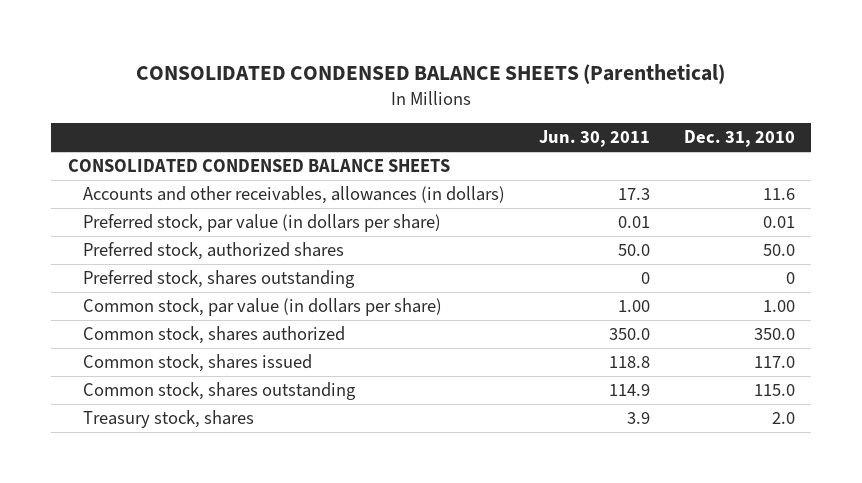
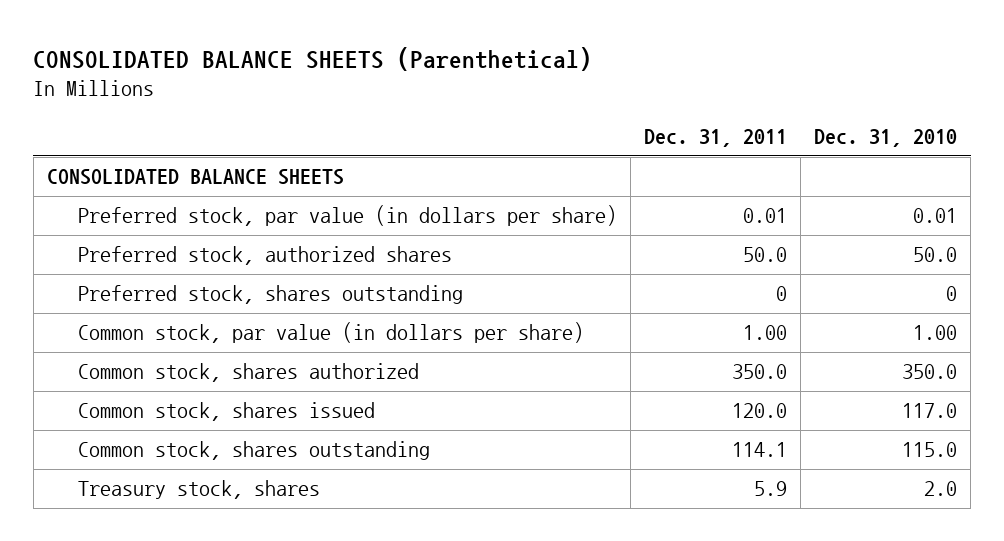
- CONSOLIDATED CONDENSED BALANCE SHEETS (Parenthetical)
+ CONSOLIDATED BALANCE SHEETS (Parenthetical)
- | Jun. 30, 2011 | Dec. 31, 2010
+ | Dec. 31, 2011 | Dec. 31, 2010
- CONSOLIDATED CONDENSED BALANCE SHEETS
- Accounts and other receivables, allowances (in dollars) | 17.3 | 11.6
+ CONSOLIDATED BALANCE SHEETS

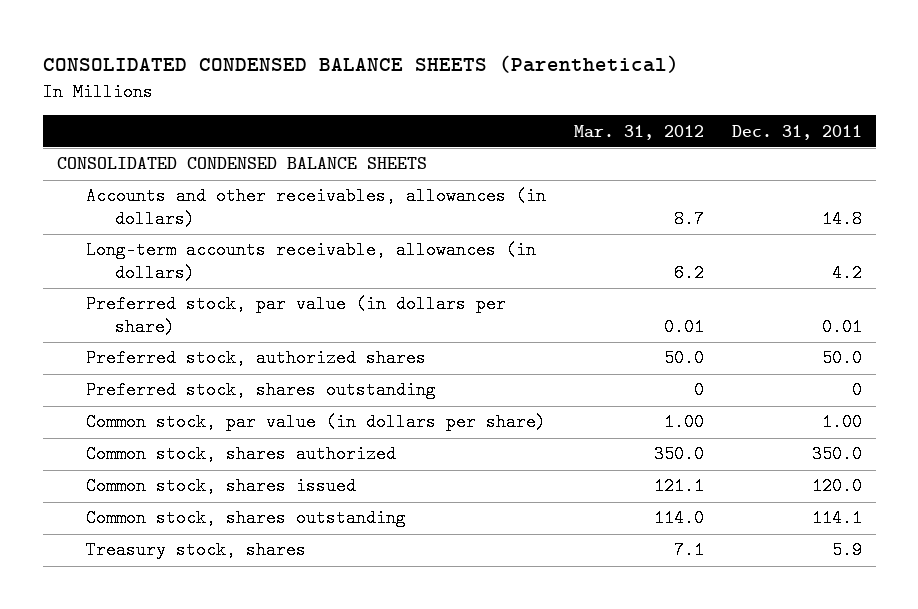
- CONSOLIDATED BALANCE SHEETS (Parenthetical)
+ CONSOLIDATED CONDENSED BALANCE SHEETS (Parenthetical)
- | Dec. 31, 2011 | Dec. 31, 2010
+ | Mar. 31, 2012 | Dec. 31, 2011
- CONSOLIDATED BALANCE SHEETS
+ CONSOLIDATED CONDENSED BALANCE SHEETS
+ Accounts and other receivables, allowances (in dollars) | 8.7 | 14.8
+ Long-term accounts receivable, allowances (in dollars) | 6.2 | 4.2

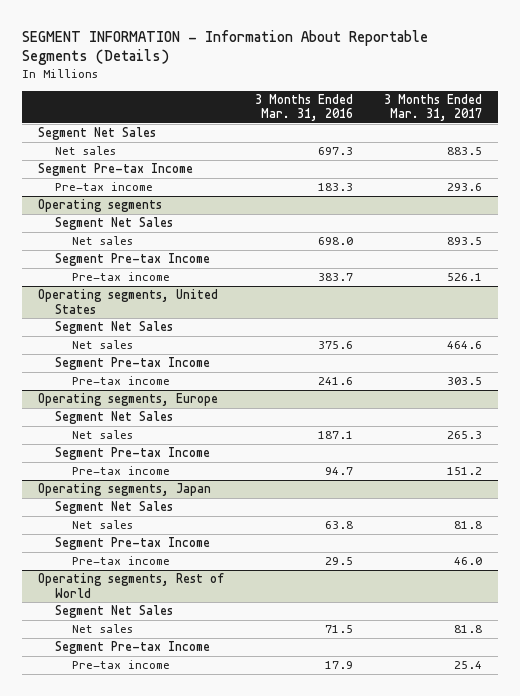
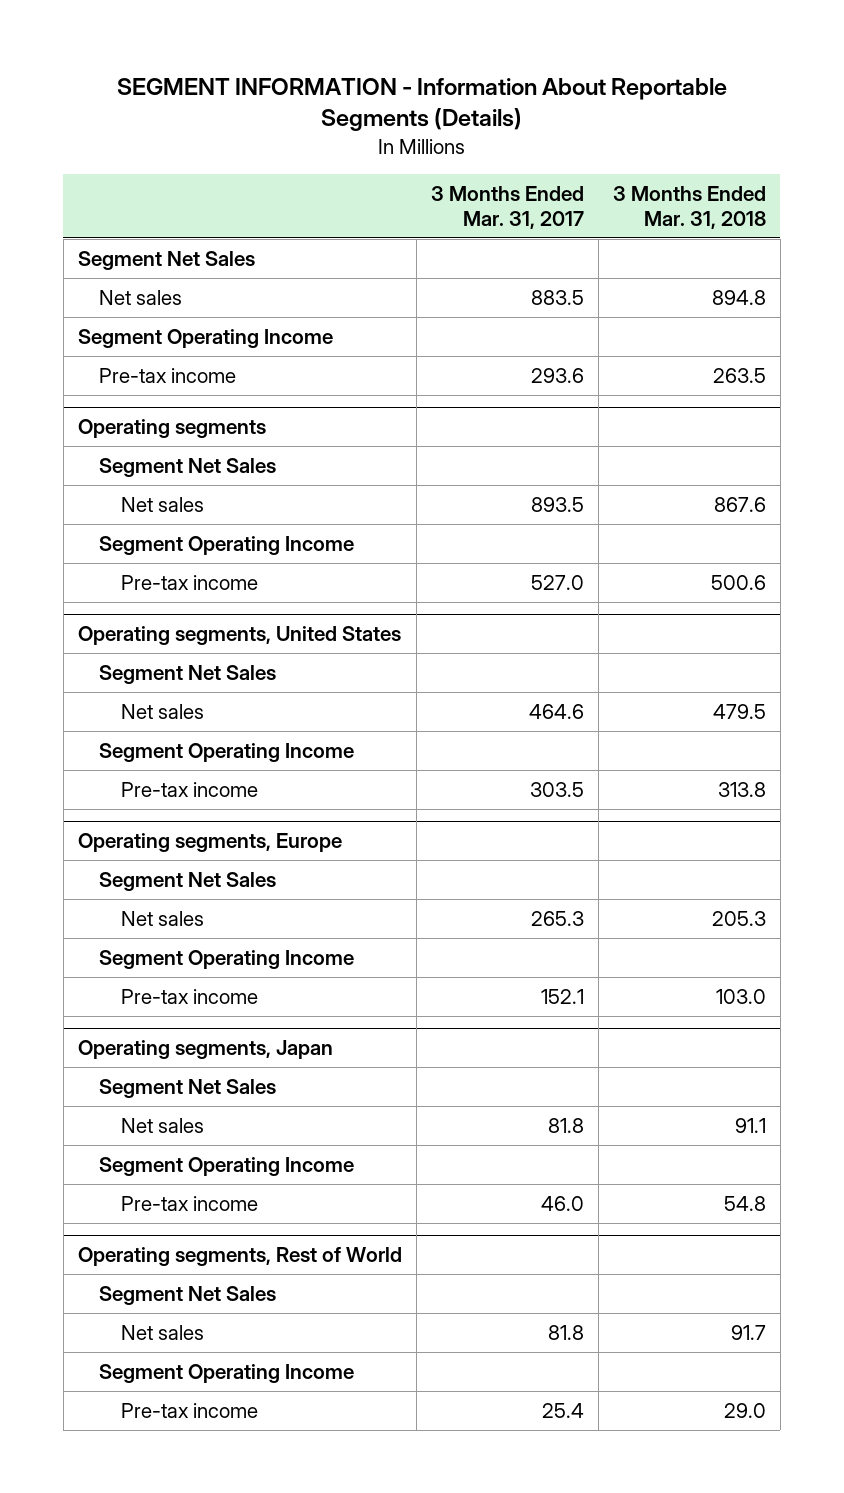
- | 3 Months Ended Mar. 31, 2016 | 3 Months Ended Mar. 31, 2017
+ | 3 Months Ended Mar. 31, 2017 | 3 Months Ended Mar. 31, 2018
- Segment Pre-tax Income
+ Segment Operating Income
@ Operating segments
- Segment Pre-tax Income
- Pre-tax income | 383.7 | 526.1
+ Segment Operating Income
+ Pre-tax income | 527.0 | 500.6
@ Operating segments, United States
- Segment Pre-tax Income
+ Segment Operating Income
@ Operating segments, Europe
- Segment Pre-tax Income
- Pre-tax income | 94.7 | 151.2
+ Segment Operating Income
+ Pre-tax income | 152.1 | 103.0
@ Operating segments, Japan
- Segment Pre-tax Income
+ Segment Operating Income
@ Operating segments, Rest of World
- Segment Pre-tax Income
+ Segment Operating Income

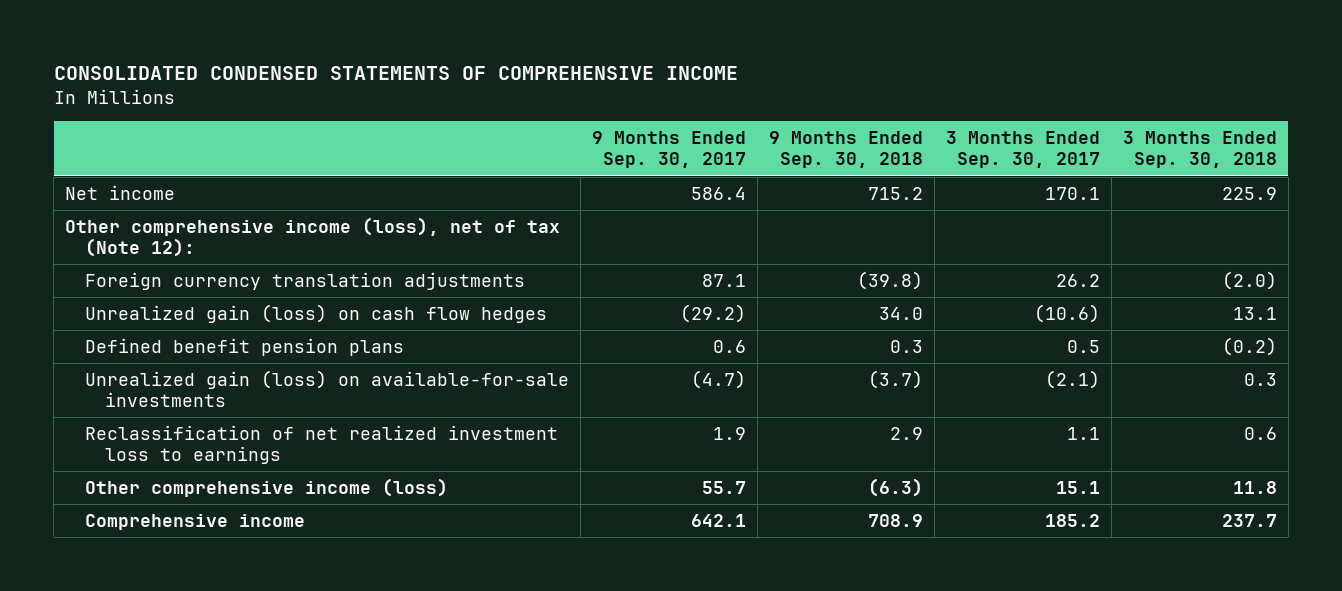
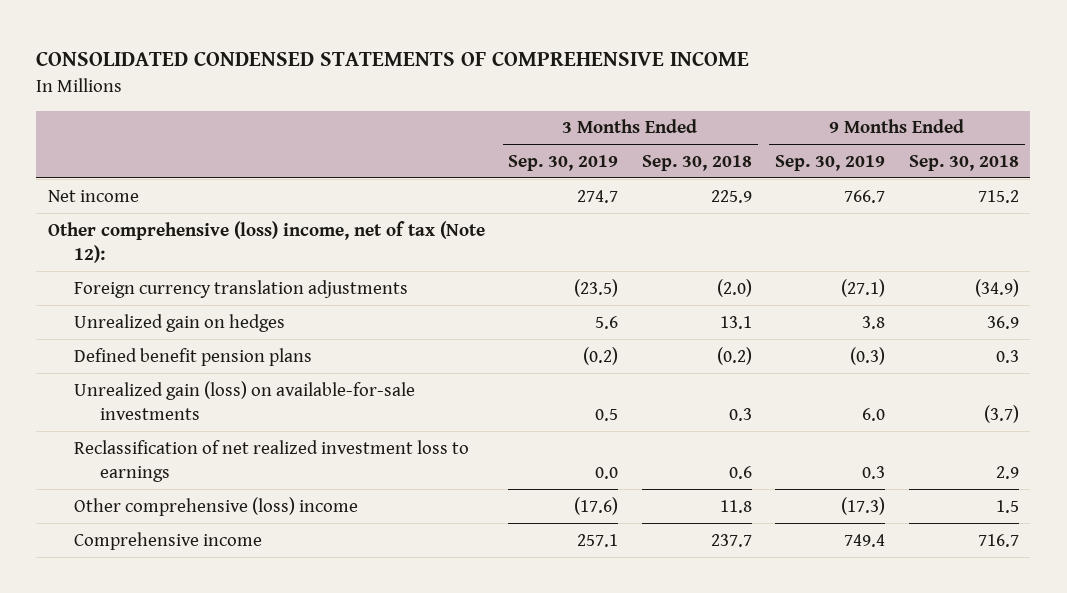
- | 9 Months Ended Sep. 30, 2017 | 9 Months Ended Sep. 30, 2018 | 3 Months Ended Sep. 30, 2017 | 3 Months Ended Sep. 30, 2018
+ | 3 Months Ended Sep. 30, 2019 | 3 Months Ended Sep. 30, 2018 | 9 Months Ended Sep. 30, 2019 | 9 Months Ended Sep. 30, 2018
- Other comprehensive income (loss), net of tax (Note 12):
- Foreign currency translation adjustments | 87.1 | (39.8) | 26.2 | (2.0)
- Unrealized gain (loss) on cash flow hedges | (29.2) | 34.0 | (10.6) | 13.1
+ Other comprehensive (loss) income, net of tax (Note 12):
+ Foreign currency translation adjustments | (23.5) | (2.0) | (27.1) | (34.9)
+ Unrealized gain on hedges | 5.6 | 13.1 | 3.8 | 36.9
- Other comprehensive income (loss) | 55.7 | (6.3) | 15.1 | 11.8
- Comprehensive income | 642.1 | 708.9 | 185.2 | 237.7
+ Other comprehensive (loss) income | (17.6) | 11.8 | (17.3) | 1.5
+ Comprehensive income | 257.1 | 237.7 | 749.4 | 716.7

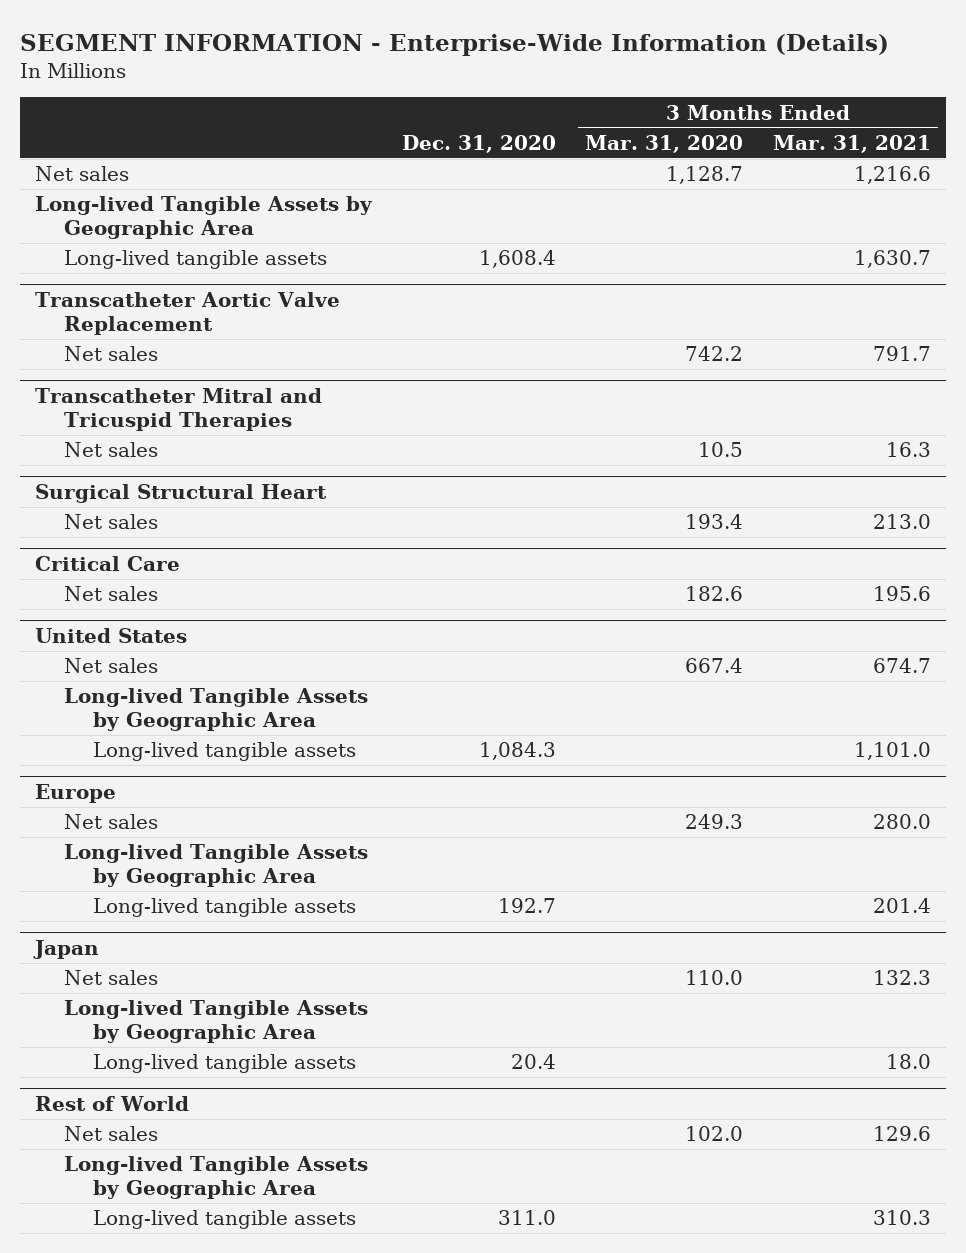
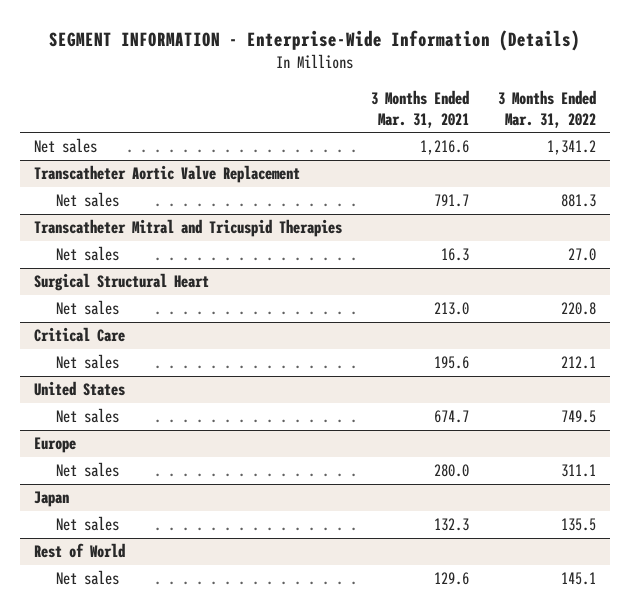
- | Dec. 31, 2020 | 3 Months Ended Mar. 31, 2020 | 3 Months Ended Mar. 31, 2021
+ | 3 Months Ended Mar. 31, 2021 | 3 Months Ended Mar. 31, 2022
- Long-lived Tangible Assets by Geographic Area
- Long-lived tangible assets | 1,608.4 | | 1,630.7
@ United States
- Long-lived Tangible Assets by Geographic Area
- Long-lived tangible assets | 1,084.3 | | 1,101.0
@ Europe
- Long-lived Tangible Assets by Geographic Area
- Long-lived tangible assets | 192.7 | | 201.4
@ Japan
- Long-lived Tangible Assets by Geographic Area
- Long-lived tangible assets | 20.4 | | 18.0
@ Rest of World
- Long-lived Tangible Assets by Geographic Area
- Long-lived tangible assets | 311.0 | | 310.3

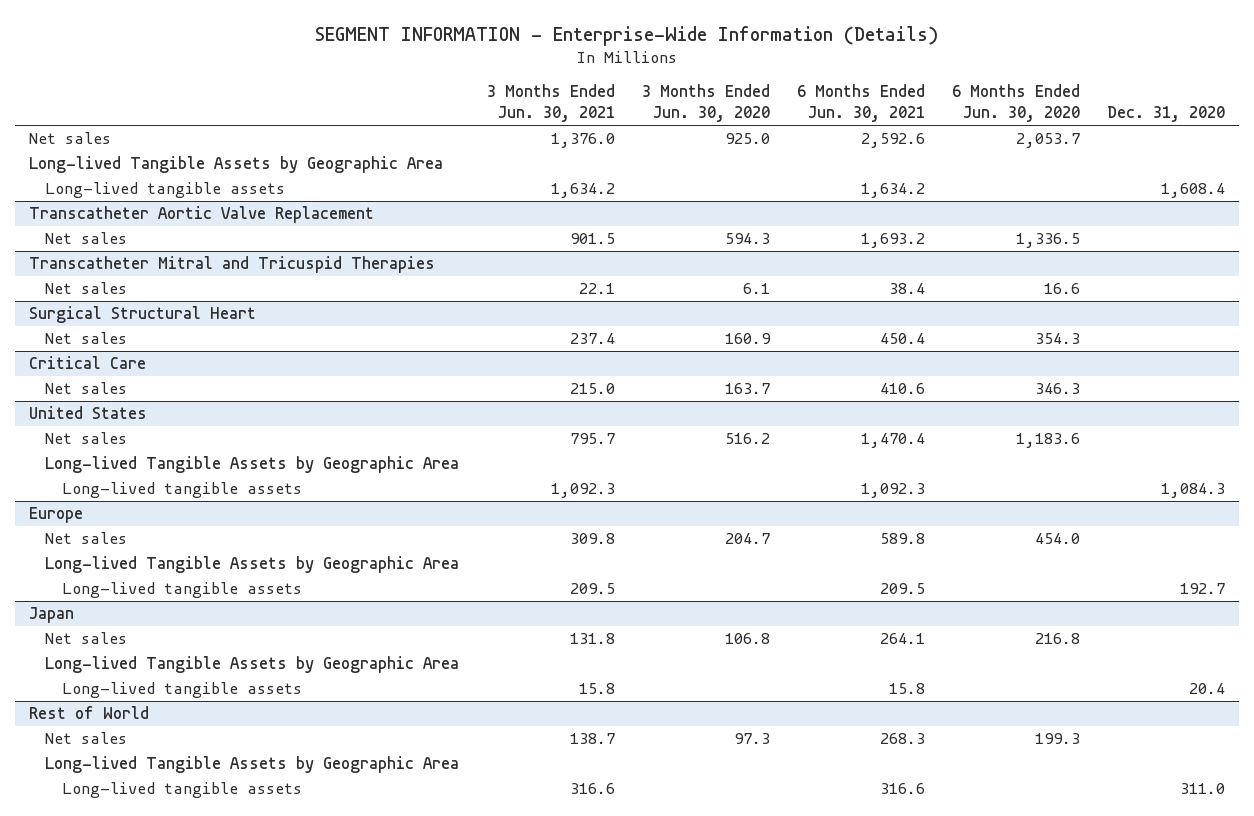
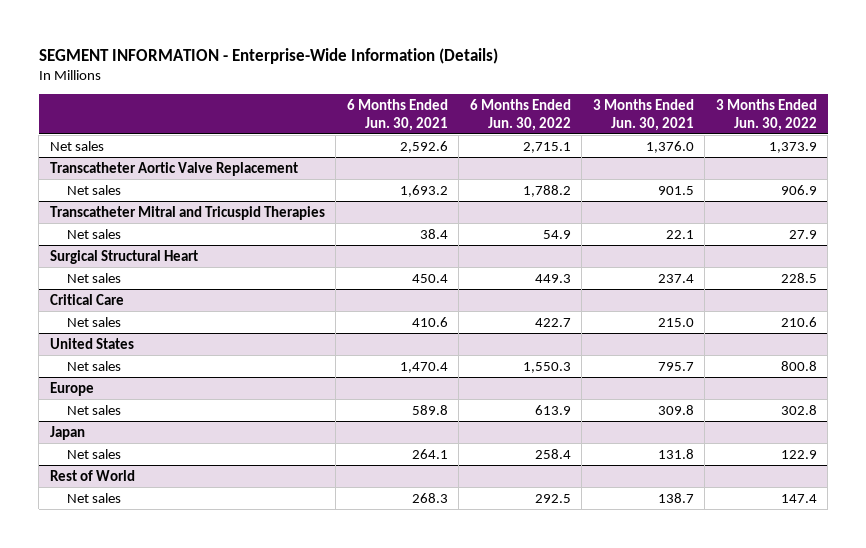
- | 3 Months Ended Jun. 30, 2021 | 3 Months Ended Jun. 30, 2020 | 6 Months Ended Jun. 30, 2021 | 6 Months Ended Jun. 30, 2020 | Dec. 31, 2020
+ | 6 Months Ended Jun. 30, 2021 | 6 Months Ended Jun. 30, 2022 | 3 Months Ended Jun. 30, 2021 | 3 Months Ended Jun. 30, 2022
- Long-lived Tangible Assets by Geographic Area
- Long-lived tangible assets | 1,634.2 | | 1,634.2 | | 1,608.4
@ United States
- Long-lived Tangible Assets by Geographic Area
- Long-lived tangible assets | 1,092.3 | | 1,092.3 | | 1,084.3
@ Europe
- Long-lived Tangible Assets by Geographic Area
- Long-lived tangible assets | 209.5 | | 209.5 | | 192.7
@ Japan
- Long-lived Tangible Assets by Geographic Area
- Long-lived tangible assets | 15.8 | | 15.8 | | 20.4
@ Rest of World
- Long-lived Tangible Assets by Geographic Area
- Long-lived tangible assets | 316.6 | | 316.6 | | 311.0

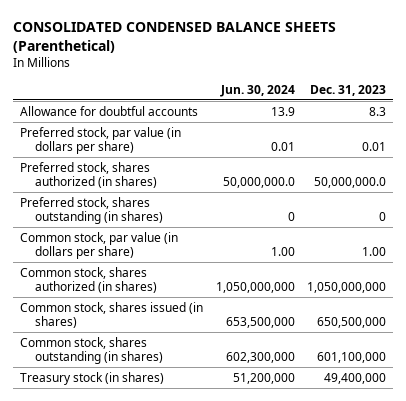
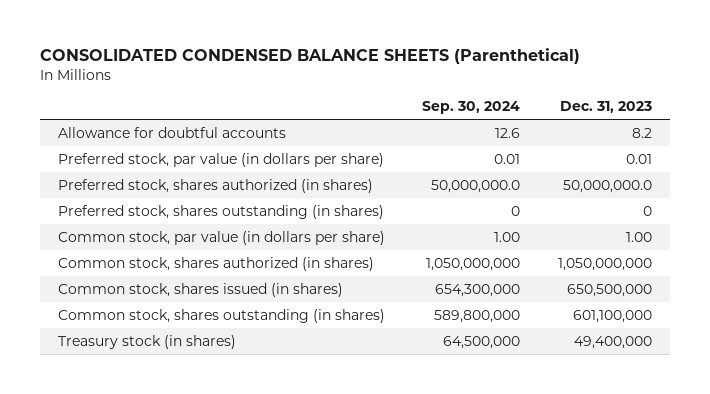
- | Jun. 30, 2024 | Dec. 31, 2023
+ | Sep. 30, 2024 | Dec. 31, 2023
- Allowance for doubtful accounts | 13.9 | 8.3
+ Allowance for doubtful accounts | 12.6 | 8.2

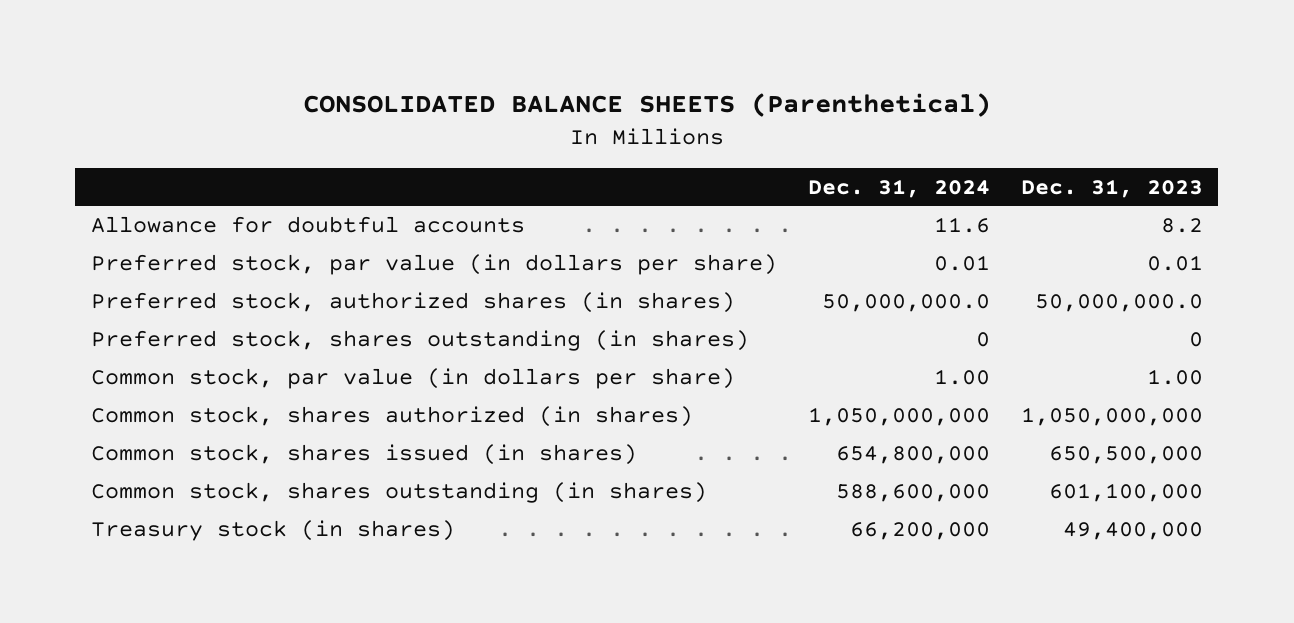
- CONSOLIDATED CONDENSED BALANCE SHEETS (Parenthetical)
+ CONSOLIDATED BALANCE SHEETS (Parenthetical)
- | Sep. 30, 2024 | Dec. 31, 2023
+ | Dec. 31, 2024 | Dec. 31, 2023
- Preferred stock, shares authorized (in shares) | 50,000,000.0 | 50,000,000.0
+ Preferred stock, authorized shares (in shares) | 50,000,000.0 | 50,000,000.0

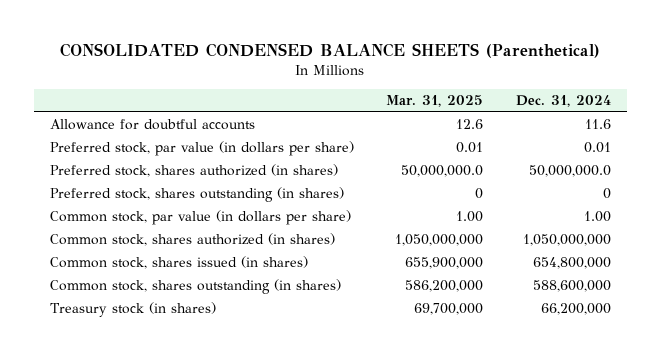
- CONSOLIDATED BALANCE SHEETS (Parenthetical)
+ CONSOLIDATED CONDENSED BALANCE SHEETS (Parenthetical)
- | Dec. 31, 2024 | Dec. 31, 2023
+ | Mar. 31, 2025 | Dec. 31, 2024
- Preferred stock, authorized shares (in shares) | 50,000,000.0 | 50,000,000.0
+ Preferred stock, shares authorized (in shares) | 50,000,000.0 | 50,000,000.0

